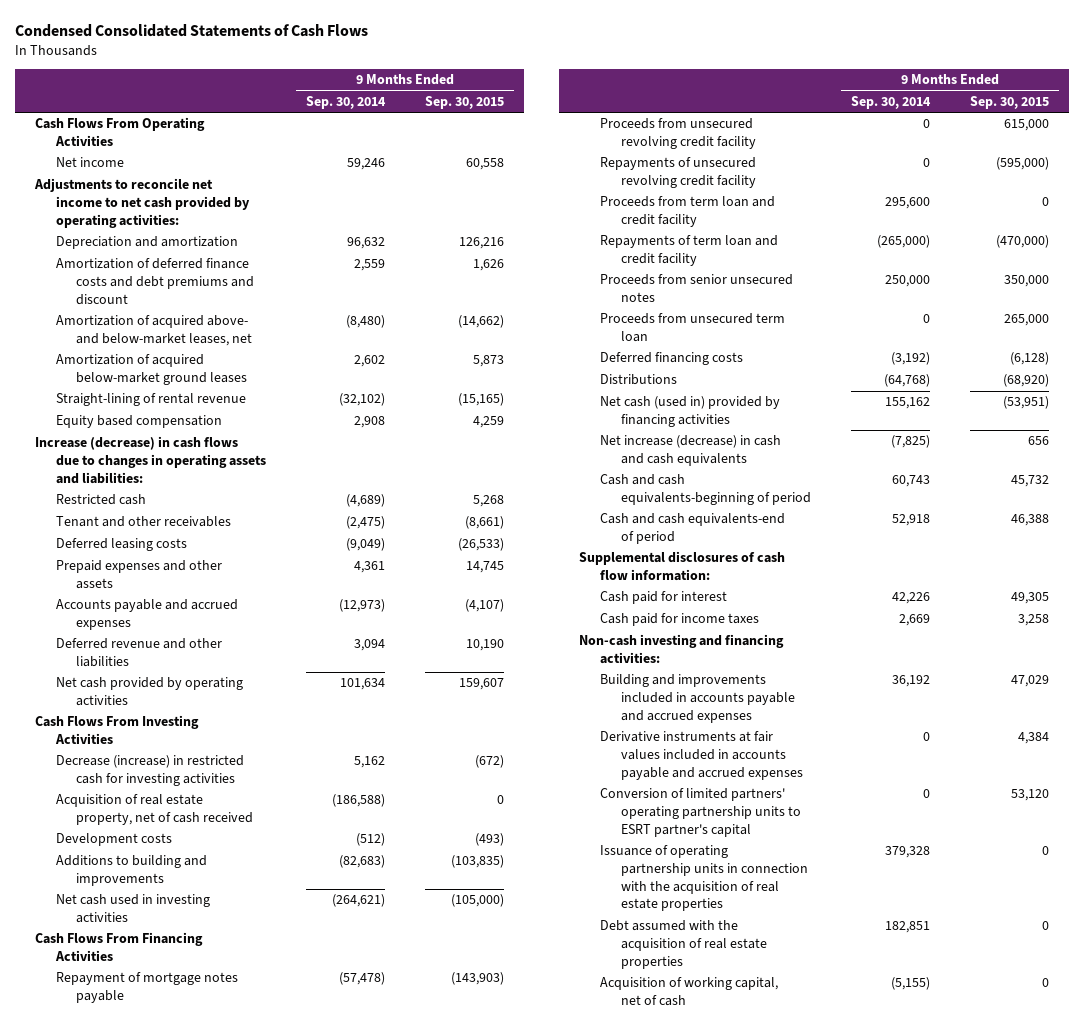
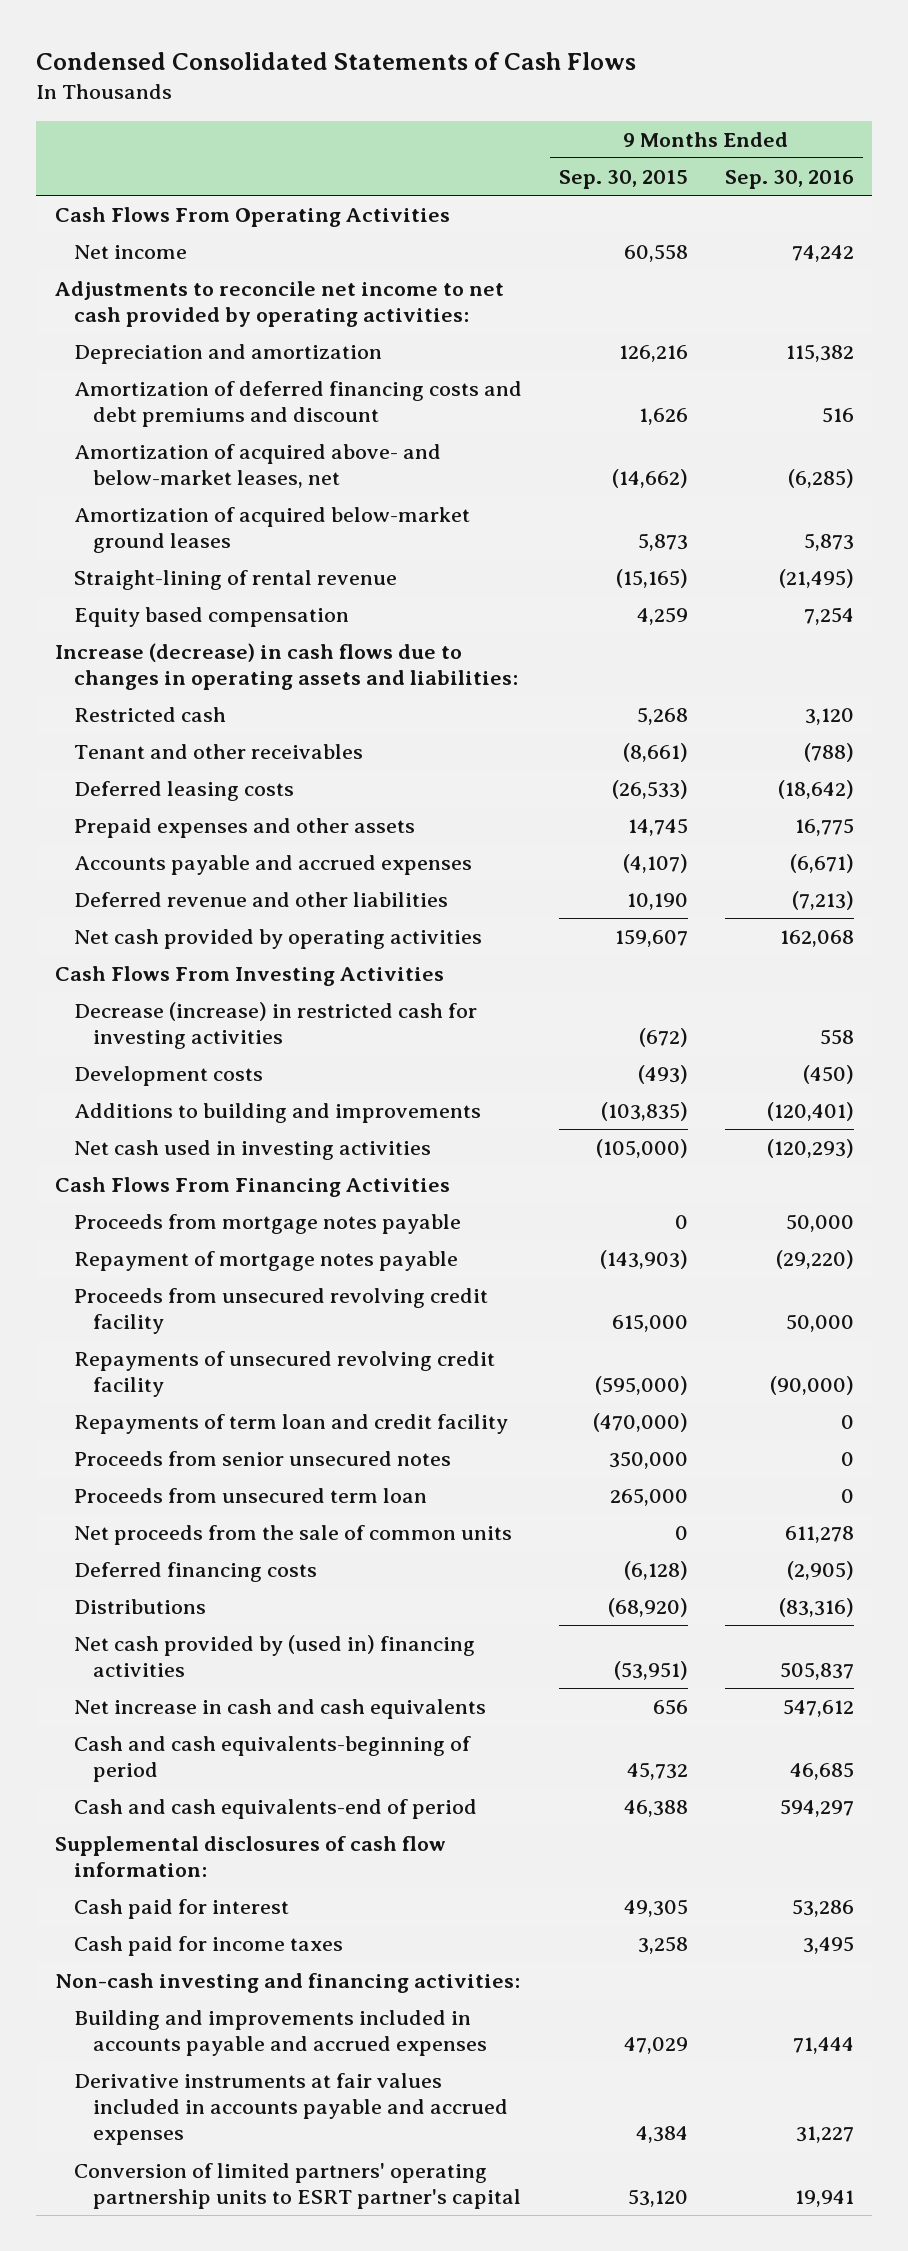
- | 9 Months Ended Sep. 30, 2014 | 9 Months Ended Sep. 30, 2015
+ | 9 Months Ended Sep. 30, 2015 | 9 Months Ended Sep. 30, 2016
- Amortization of deferred finance costs and debt premiums and discount | 2,559 | 1,626
+ Amortization of deferred financing costs and debt premiums and discount | 1,626 | 516
- Acquisition of real estate property, net of cash received | (186,588) | 0
+ Proceeds from mortgage notes payable | 0 | 50,000
- Proceeds from term loan and credit facility | 295,600 | 0
+ Net proceeds from the sale of common units | 0 | 611,278
- Net cash (used in) provided by financing activities | 155,162 | (53,951)
- Net increase (decrease) in cash and cash equivalents | (7,825) | 656
+ Net cash provided by (used in) financing activities | (53,951) | 505,837
+ Net increase in cash and cash equivalents | 656 | 547,612
- Issuance of operating partnership units in connection with the acquisition of real estate properties | 379,328 | 0
- Debt assumed with the acquisition of real estate properties | 182,851 | 0
- Acquisition of working capital, net of cash | (5,155) | 0

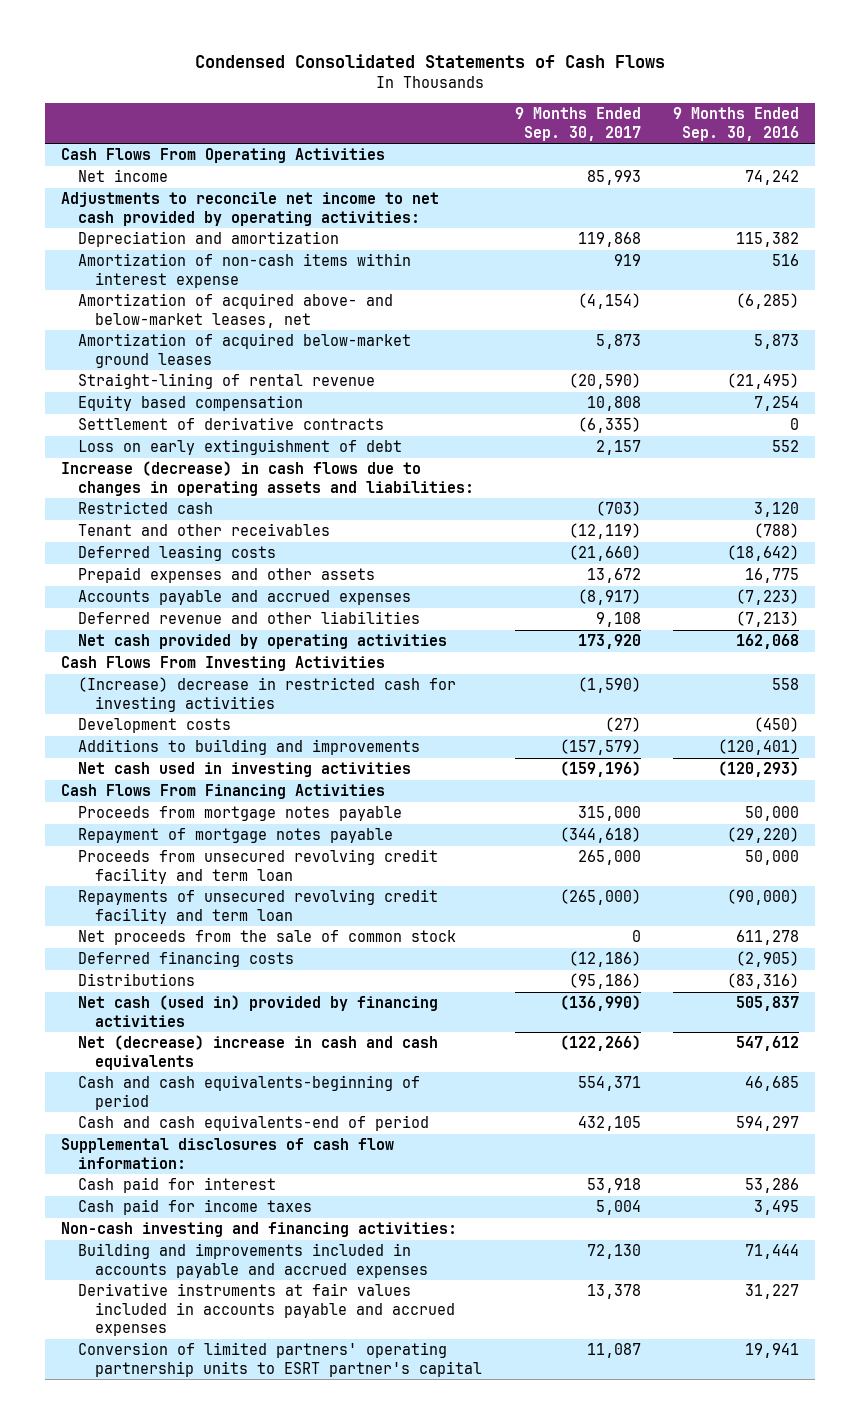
- | 9 Months Ended Sep. 30, 2015 | 9 Months Ended Sep. 30, 2016
+ | 9 Months Ended Sep. 30, 2017 | 9 Months Ended Sep. 30, 2016
- Amortization of deferred financing costs and debt premiums and discount | 1,626 | 516
+ Amortization of non-cash items within interest expense | 919 | 516
+ Settlement of derivative contracts | (6,335) | 0
+ Loss on early extinguishment of debt | 2,157 | 552
- Accounts payable and accrued expenses | (4,107) | (6,671)
+ Accounts payable and accrued expenses | (8,917) | (7,223)
- Decrease (increase) in restricted cash for investing activities | (672) | 558
+ (Increase) decrease in restricted cash for investing activities | (1,590) | 558
- Proceeds from unsecured revolving credit facility | 615,000 | 50,000
- Repayments of unsecured revolving credit facility | (595,000) | (90,000)
- Repayments of term loan and credit facility | (470,000) | 0
- Proceeds from senior unsecured notes | 350,000 | 0
- Proceeds from unsecured term loan | 265,000 | 0
- Net proceeds from the sale of common units | 0 | 611,278
+ Proceeds from unsecured revolving credit facility and term loan | 265,000 | 50,000
+ Repayments of unsecured revolving credit facility and term loan | (265,000) | (90,000)
+ Net proceeds from the sale of common stock | 0 | 611,278
- Net cash provided by (used in) financing activities | (53,951) | 505,837
- Net increase in cash and cash equivalents | 656 | 547,612
+ Net cash (used in) provided by financing activities | (136,990) | 505,837
+ Net (decrease) increase in cash and cash equivalents | (122,266) | 547,612

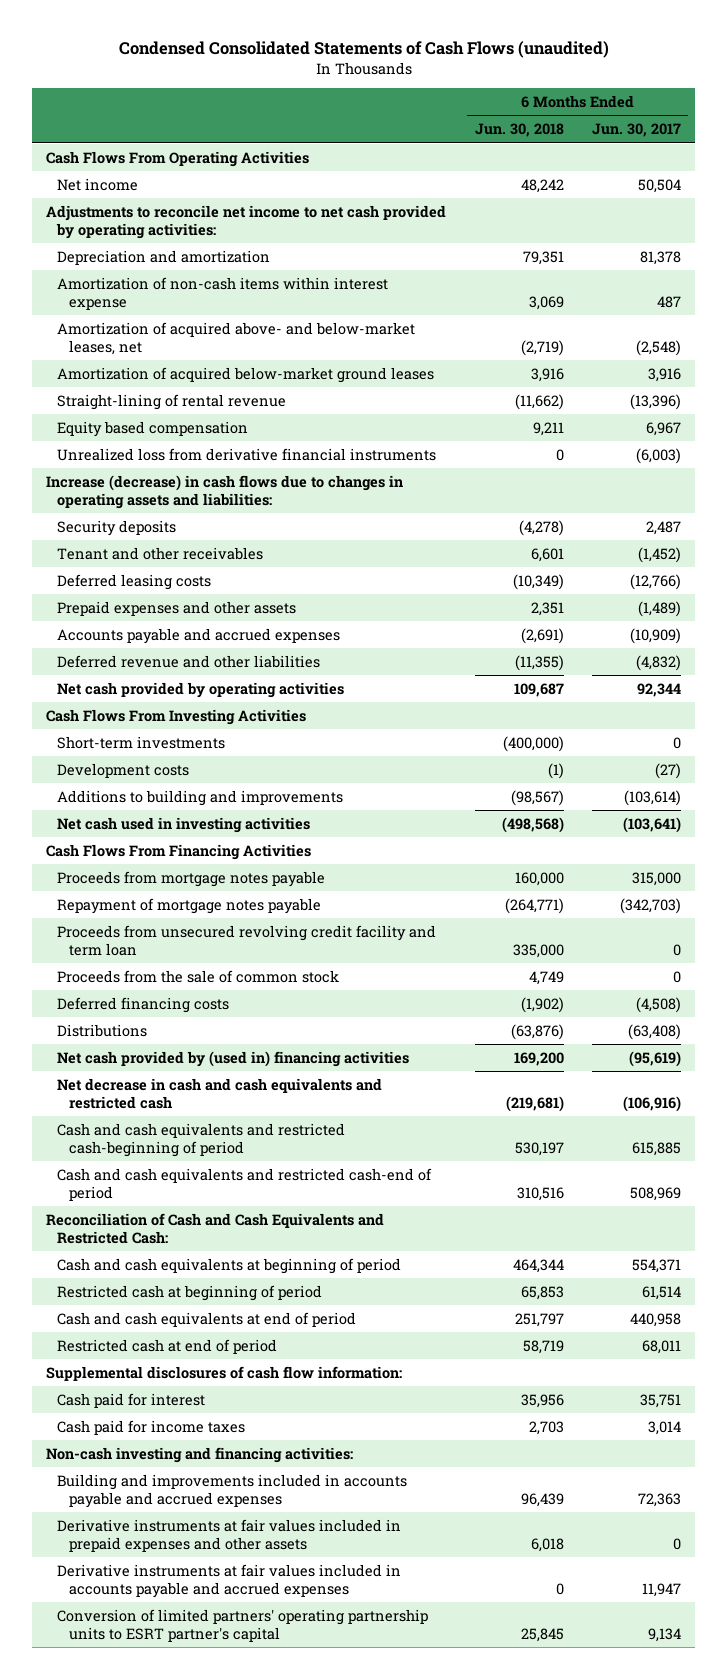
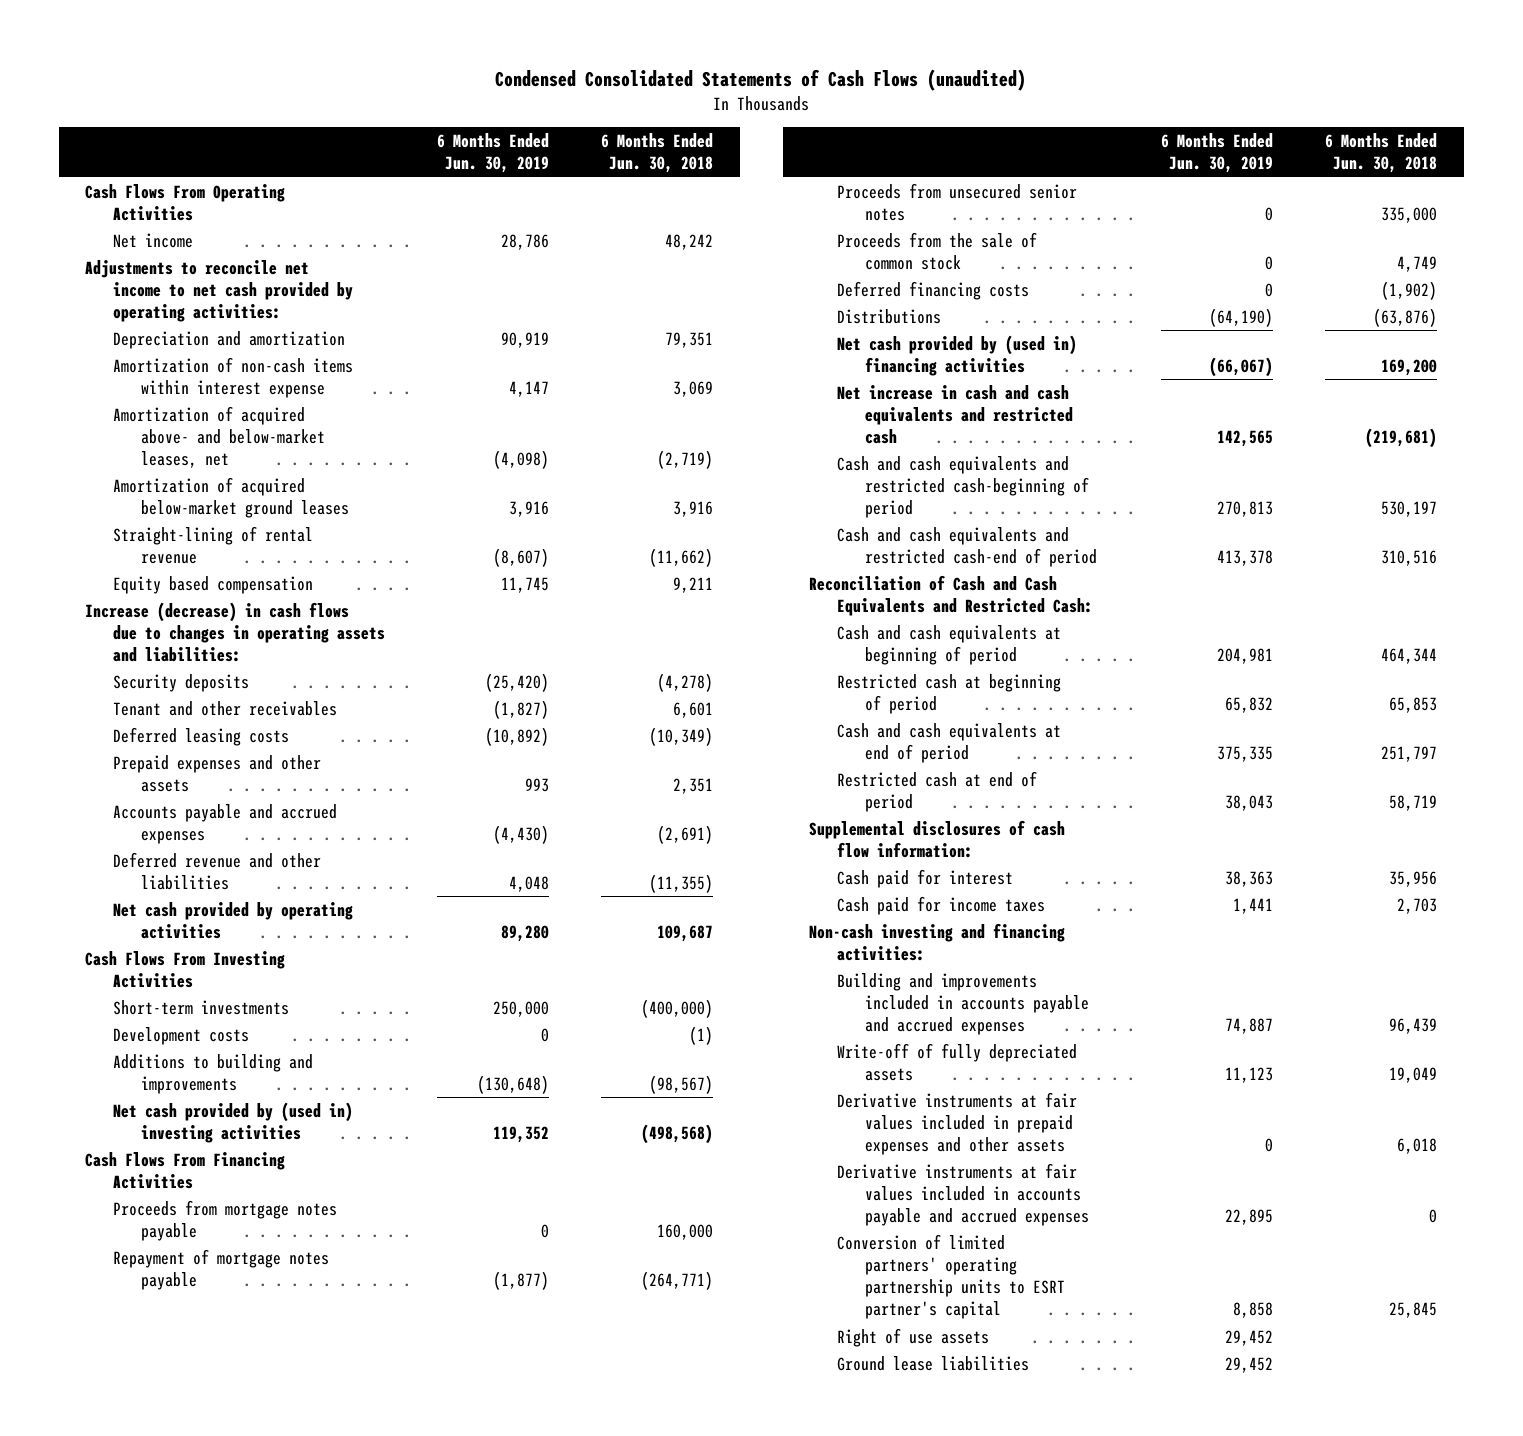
- | 6 Months Ended Jun. 30, 2018 | 6 Months Ended Jun. 30, 2017
+ | 6 Months Ended Jun. 30, 2019 | 6 Months Ended Jun. 30, 2018
- Unrealized loss from derivative financial instruments | 0 | (6,003)
- Net cash used in investing activities | (498,568) | (103,641)
+ Net cash provided by (used in) investing activities | 119,352 | (498,568)
- Proceeds from unsecured revolving credit facility and term loan | 335,000 | 0
+ Proceeds from unsecured senior notes | 0 | 335,000
- Net decrease in cash and cash equivalents and restricted cash | (219,681) | (106,916)
+ Net increase in cash and cash equivalents and restricted cash | 142,565 | (219,681)
+ Write-off of fully depreciated assets | 11,123 | 19,049
+ Right of use assets | 29,452 |
+ Ground lease liabilities | 29,452 |

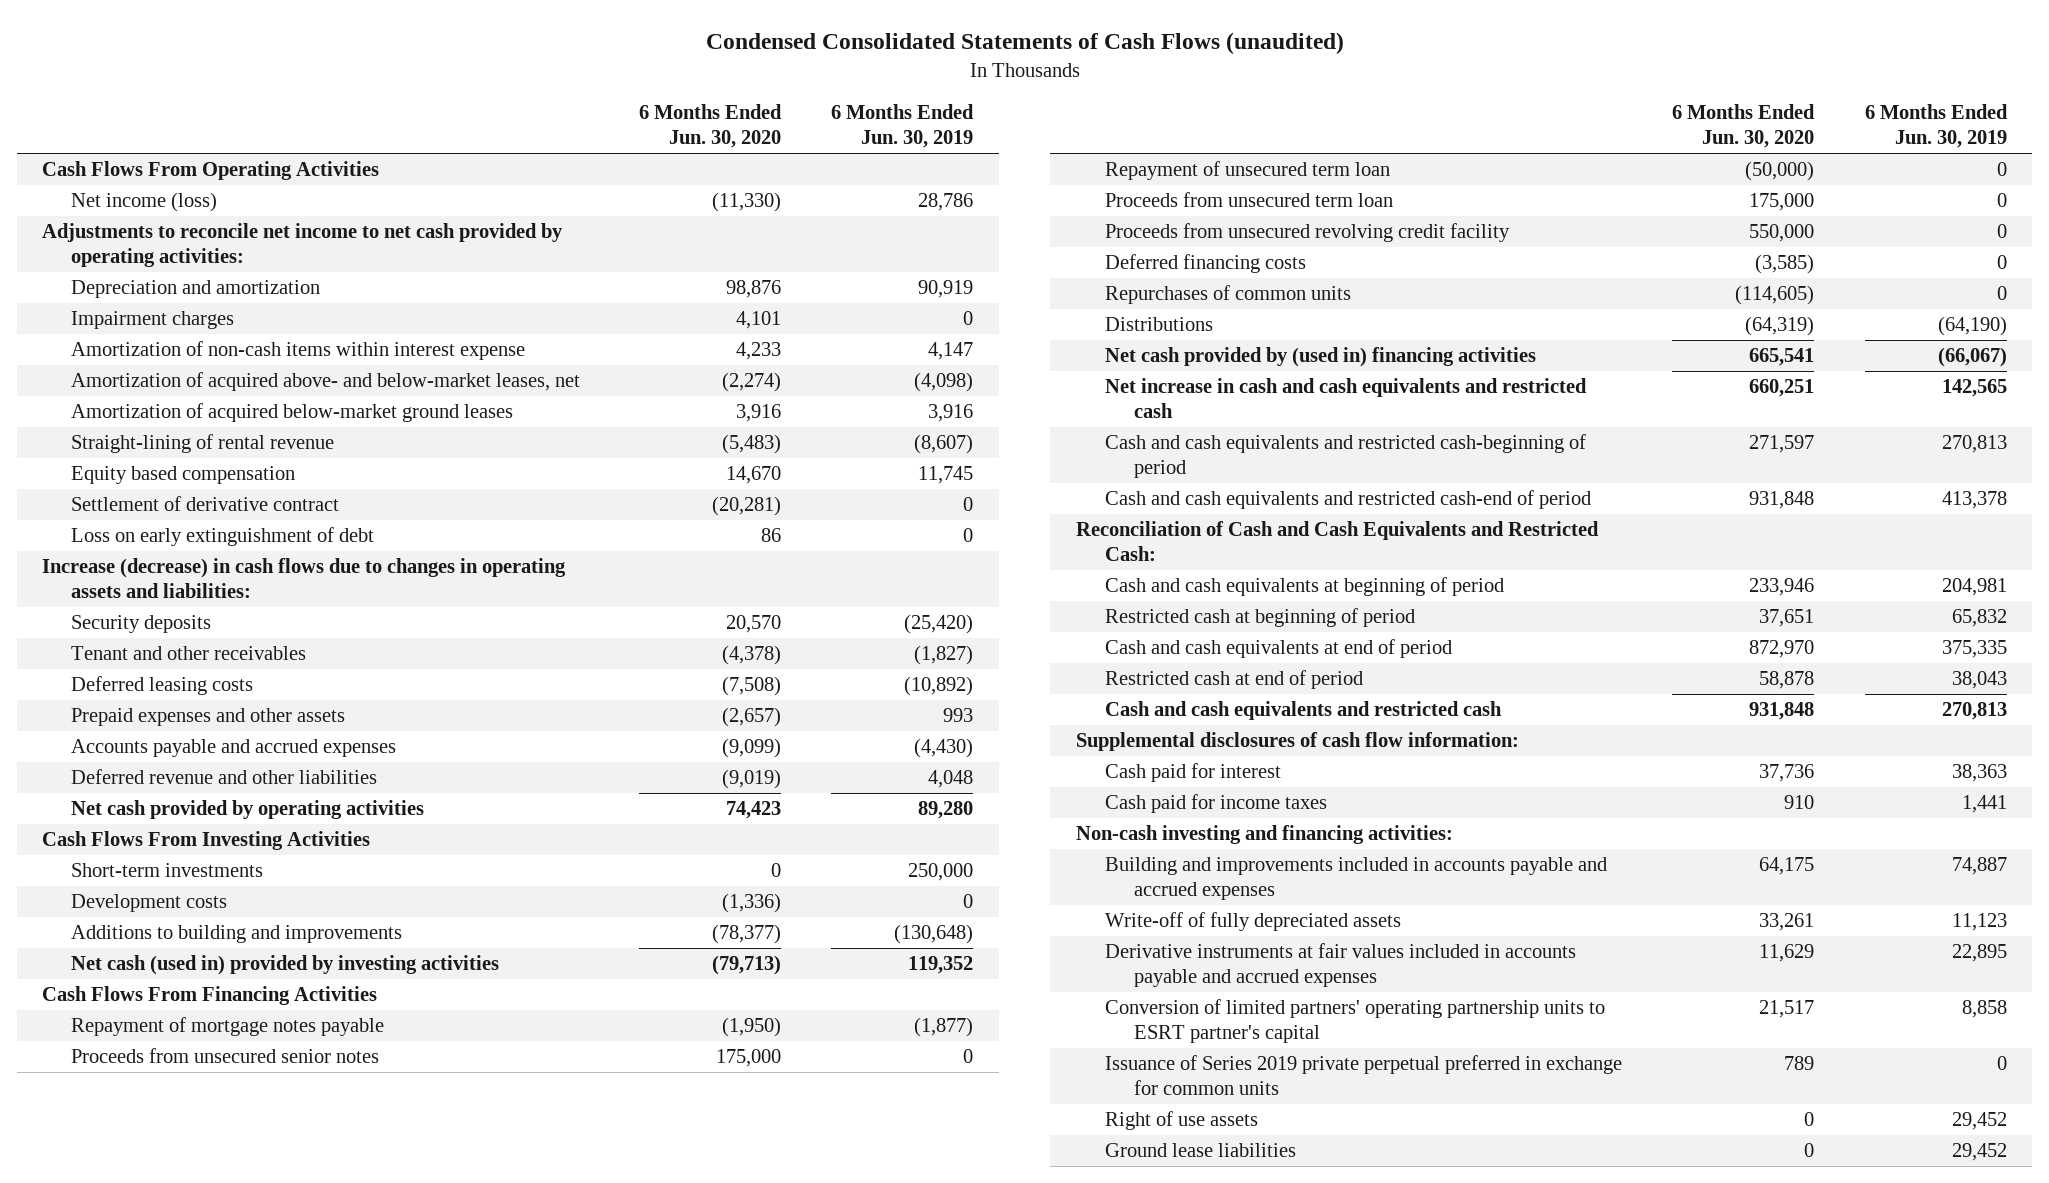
- | 6 Months Ended Jun. 30, 2019 | 6 Months Ended Jun. 30, 2018
+ | 6 Months Ended Jun. 30, 2020 | 6 Months Ended Jun. 30, 2019
- Net income | 28,786 | 48,242
+ Net income (loss) | (11,330) | 28,786
+ Impairment charges | 4,101 | 0
+ Settlement of derivative contract | (20,281) | 0
+ Loss on early extinguishment of debt | 86 | 0
- Net cash provided by (used in) investing activities | 119,352 | (498,568)
+ Net cash (used in) provided by investing activities | (79,713) | 119,352
- Proceeds from mortgage notes payable | 0 | 160,000
- Proceeds from the sale of common stock | 0 | 4,749
+ Repayment of unsecured term loan | (50,000) | 0
+ Proceeds from unsecured term loan | 175,000 | 0
+ Proceeds from unsecured revolving credit facility | 550,000 | 0
+ Repurchases of common units | (114,605) | 0
+ Cash and cash equivalents and restricted cash | 931,848 | 270,813
- Derivative instruments at fair values included in prepaid expenses and other assets | 0 | 6,018
+ Issuance of Series 2019 private perpetual preferred in exchange for common units | 789 | 0

